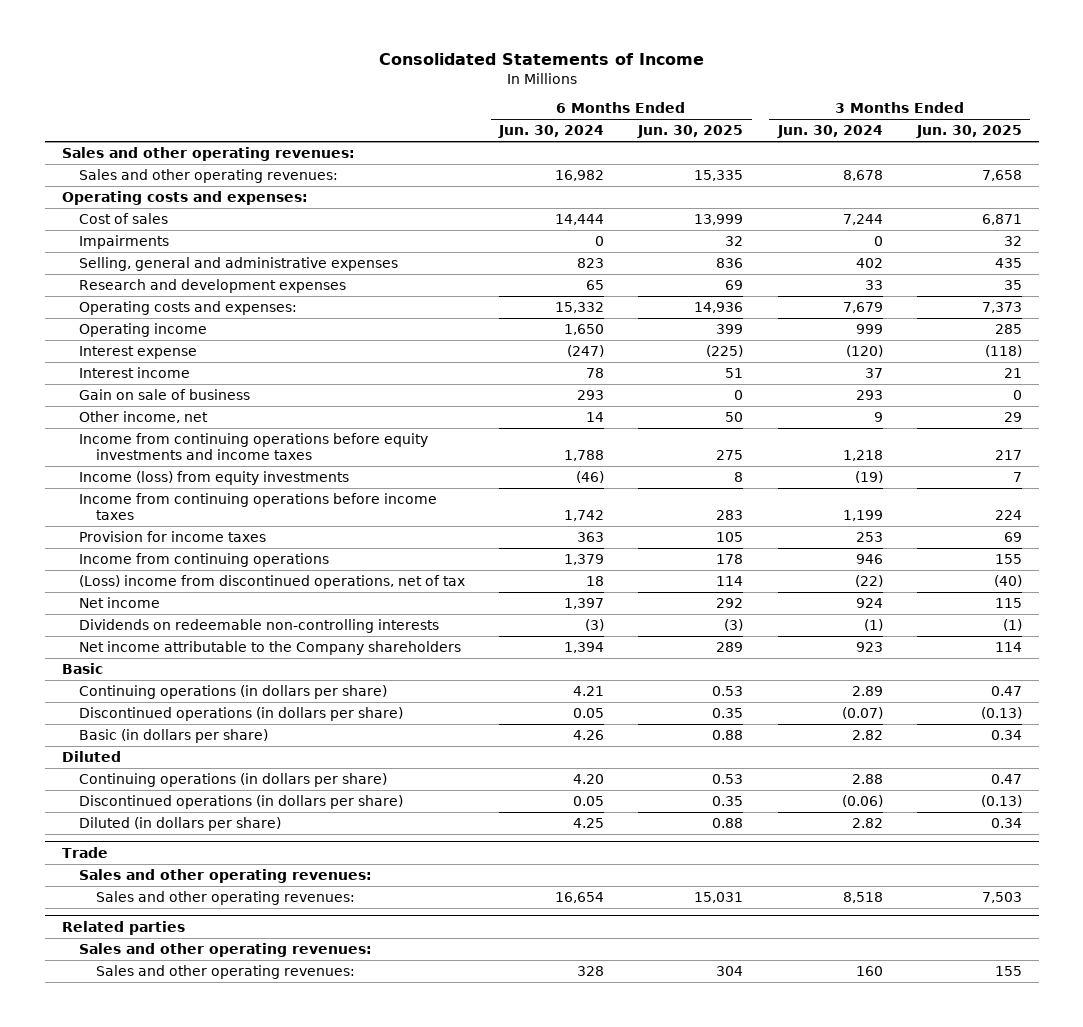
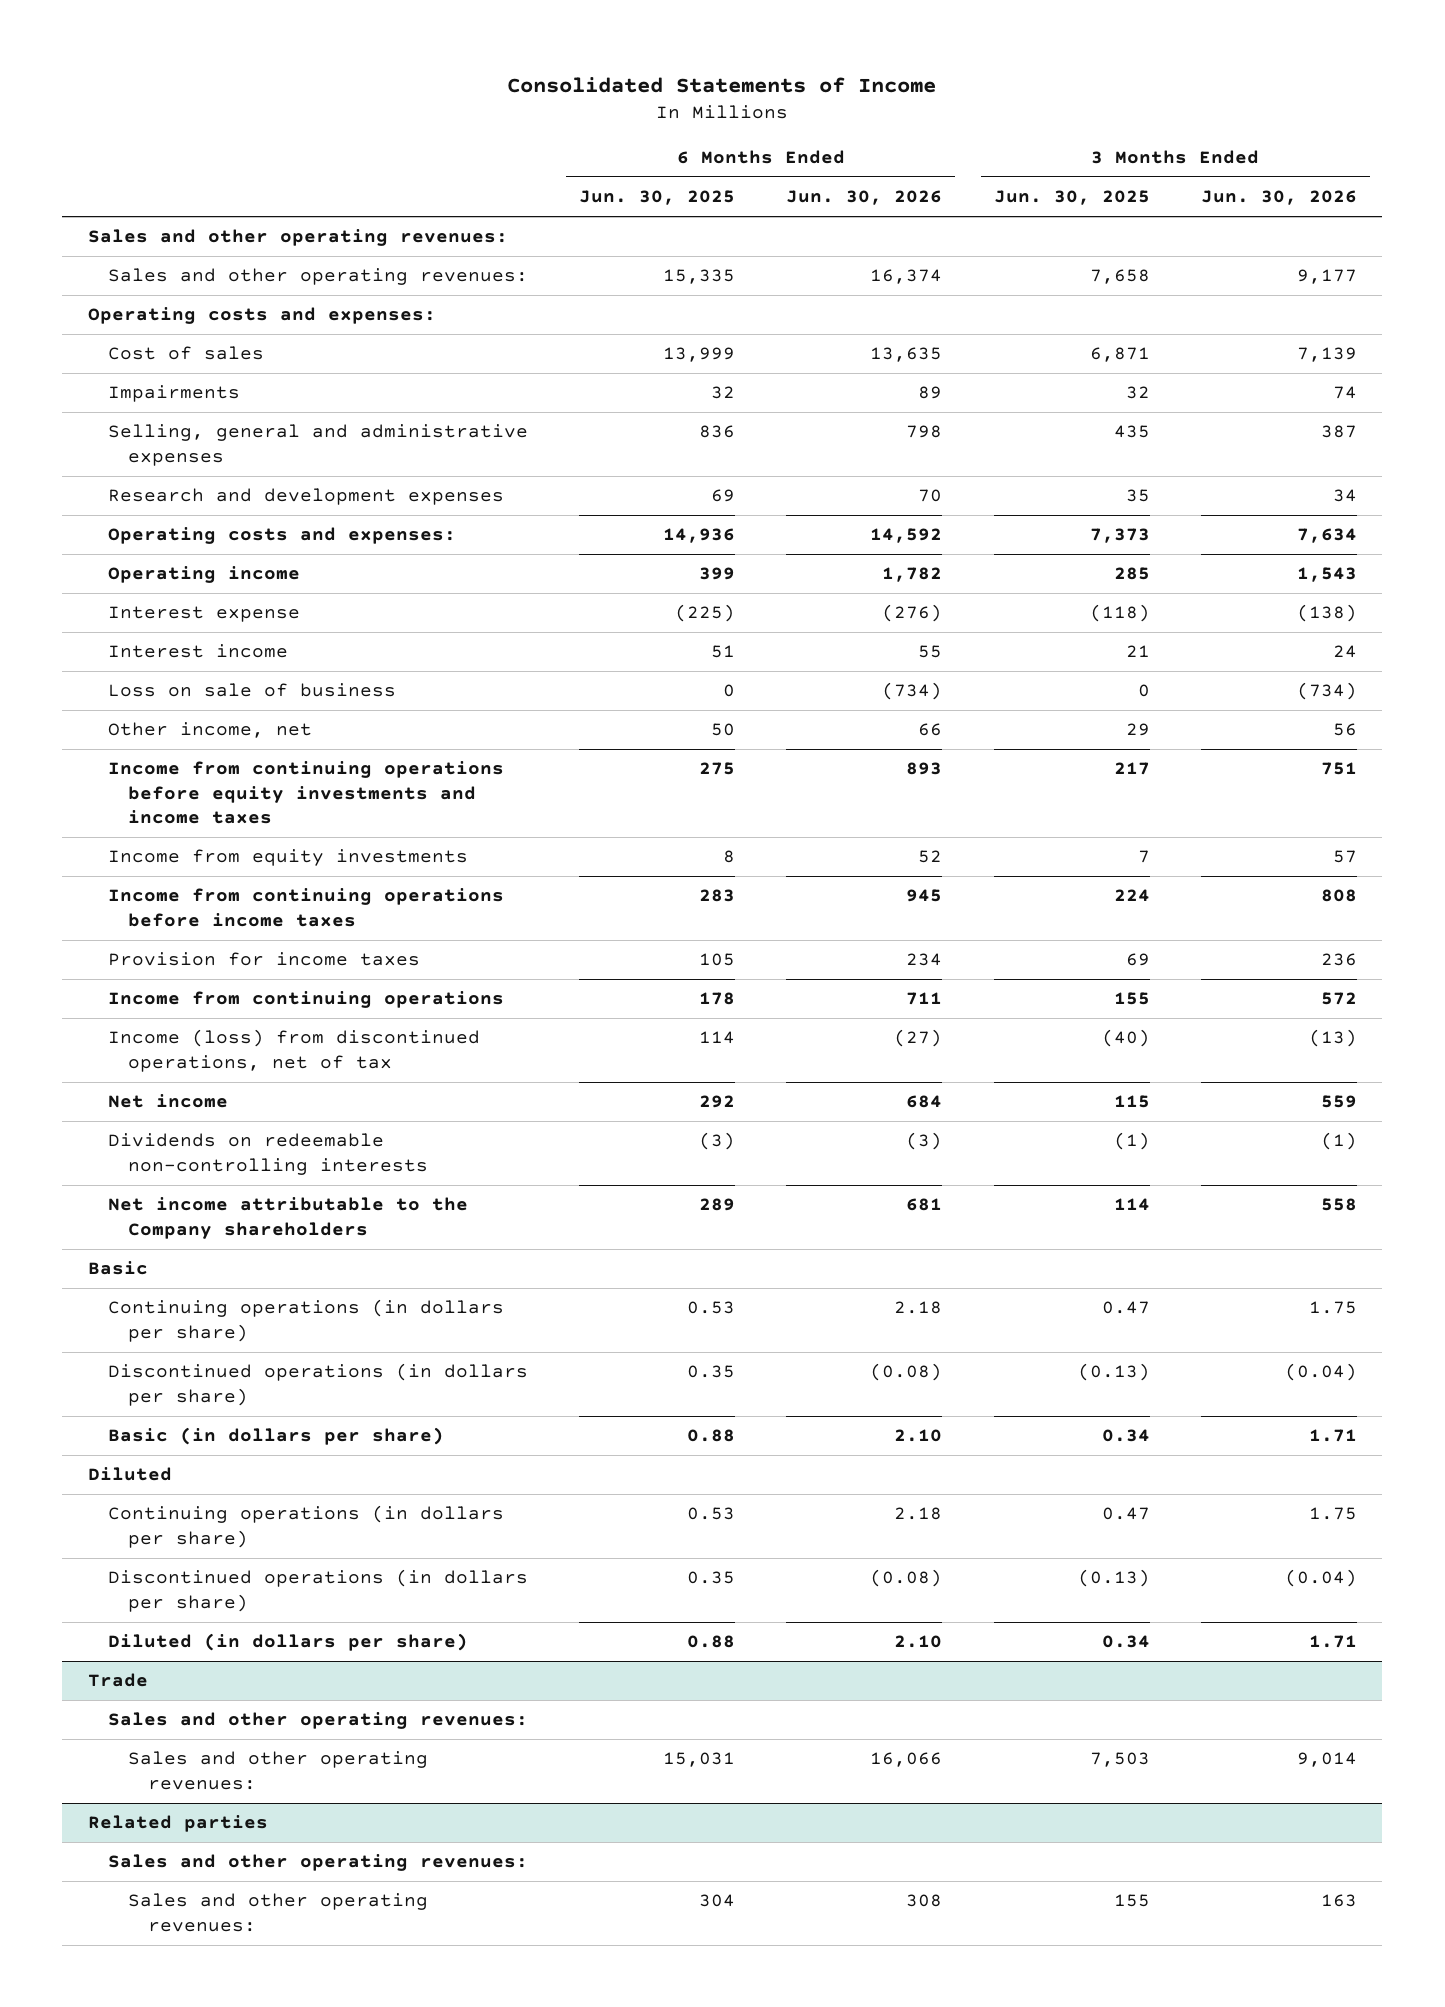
- | 6 Months Ended Jun. 30, 2024 | 6 Months Ended Jun. 30, 2025 | 3 Months Ended Jun. 30, 2024 | 3 Months Ended Jun. 30, 2025
+ | 6 Months Ended Jun. 30, 2025 | 6 Months Ended Jun. 30, 2026 | 3 Months Ended Jun. 30, 2025 | 3 Months Ended Jun. 30, 2026
- Gain on sale of business | 293 | 0 | 293 | 0
+ Loss on sale of business | 0 | (734) | 0 | (734)
- Income (loss) from equity investments | (46) | 8 | (19) | 7
+ Income from equity investments | 8 | 52 | 7 | 57
- (Loss) income from discontinued operations, net of tax | 18 | 114 | (22) | (40)
+ Income (loss) from discontinued operations, net of tax | 114 | (27) | (40) | (13)

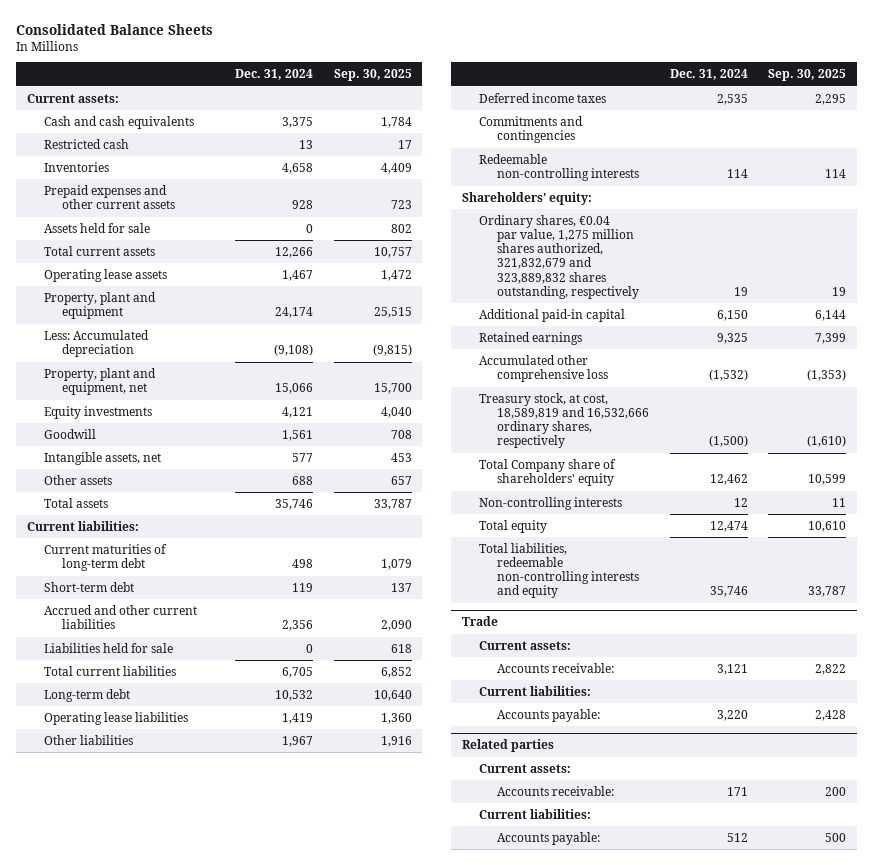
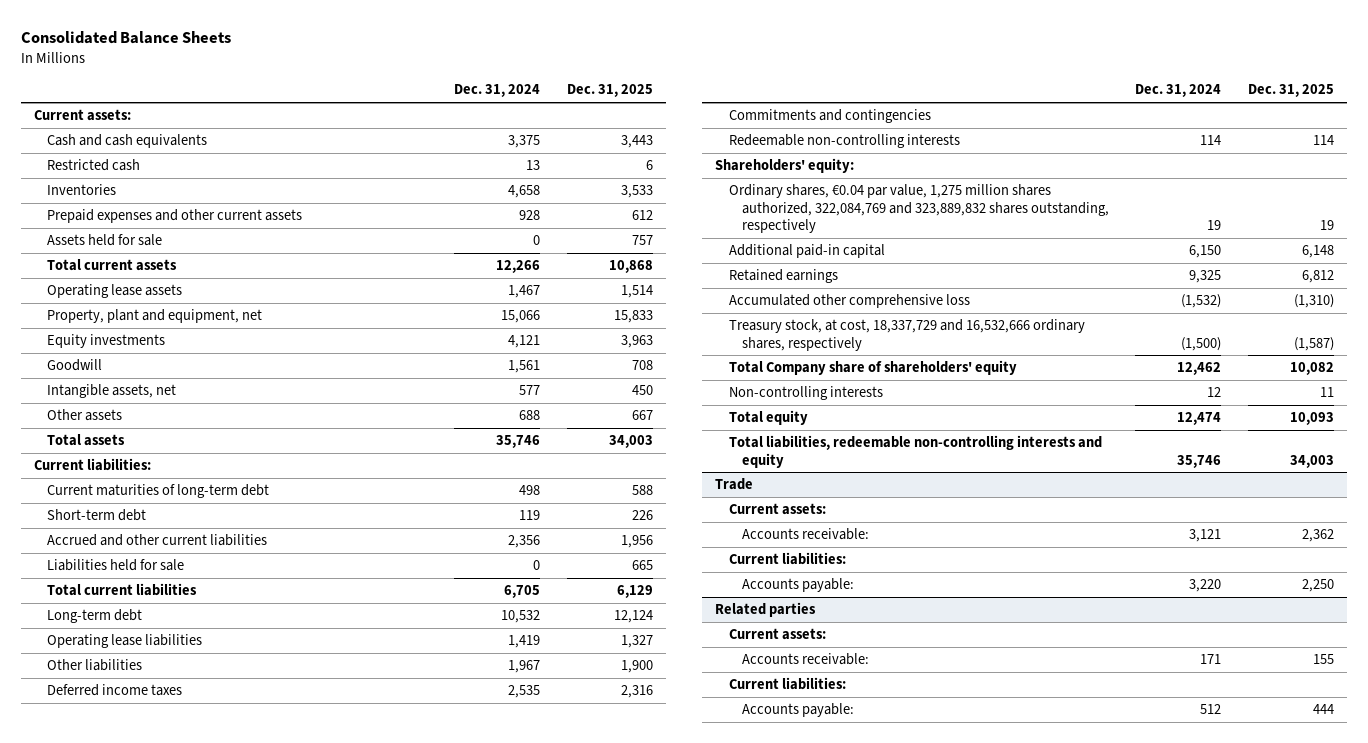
- | Dec. 31, 2024 | Sep. 30, 2025
+ | Dec. 31, 2024 | Dec. 31, 2025
- Property, plant and equipment | 24,174 | 25,515
- Less: Accumulated depreciation | (9,108) | (9,815)
- Ordinary shares, €0.04 par value, 1,275 million shares authorized, 321,832,679 and 323,889,832 shares outstanding, respectively | 19 | 19
+ Ordinary shares, €0.04 par value, 1,275 million shares authorized, 322,084,769 and 323,889,832 shares outstanding, respectively | 19 | 19
- Treasury stock, at cost, 18,589,819 and 16,532,666 ordinary shares, respectively | (1,500) | (1,610)
+ Treasury stock, at cost, 18,337,729 and 16,532,666 ordinary shares, respectively | (1,500) | (1,587)

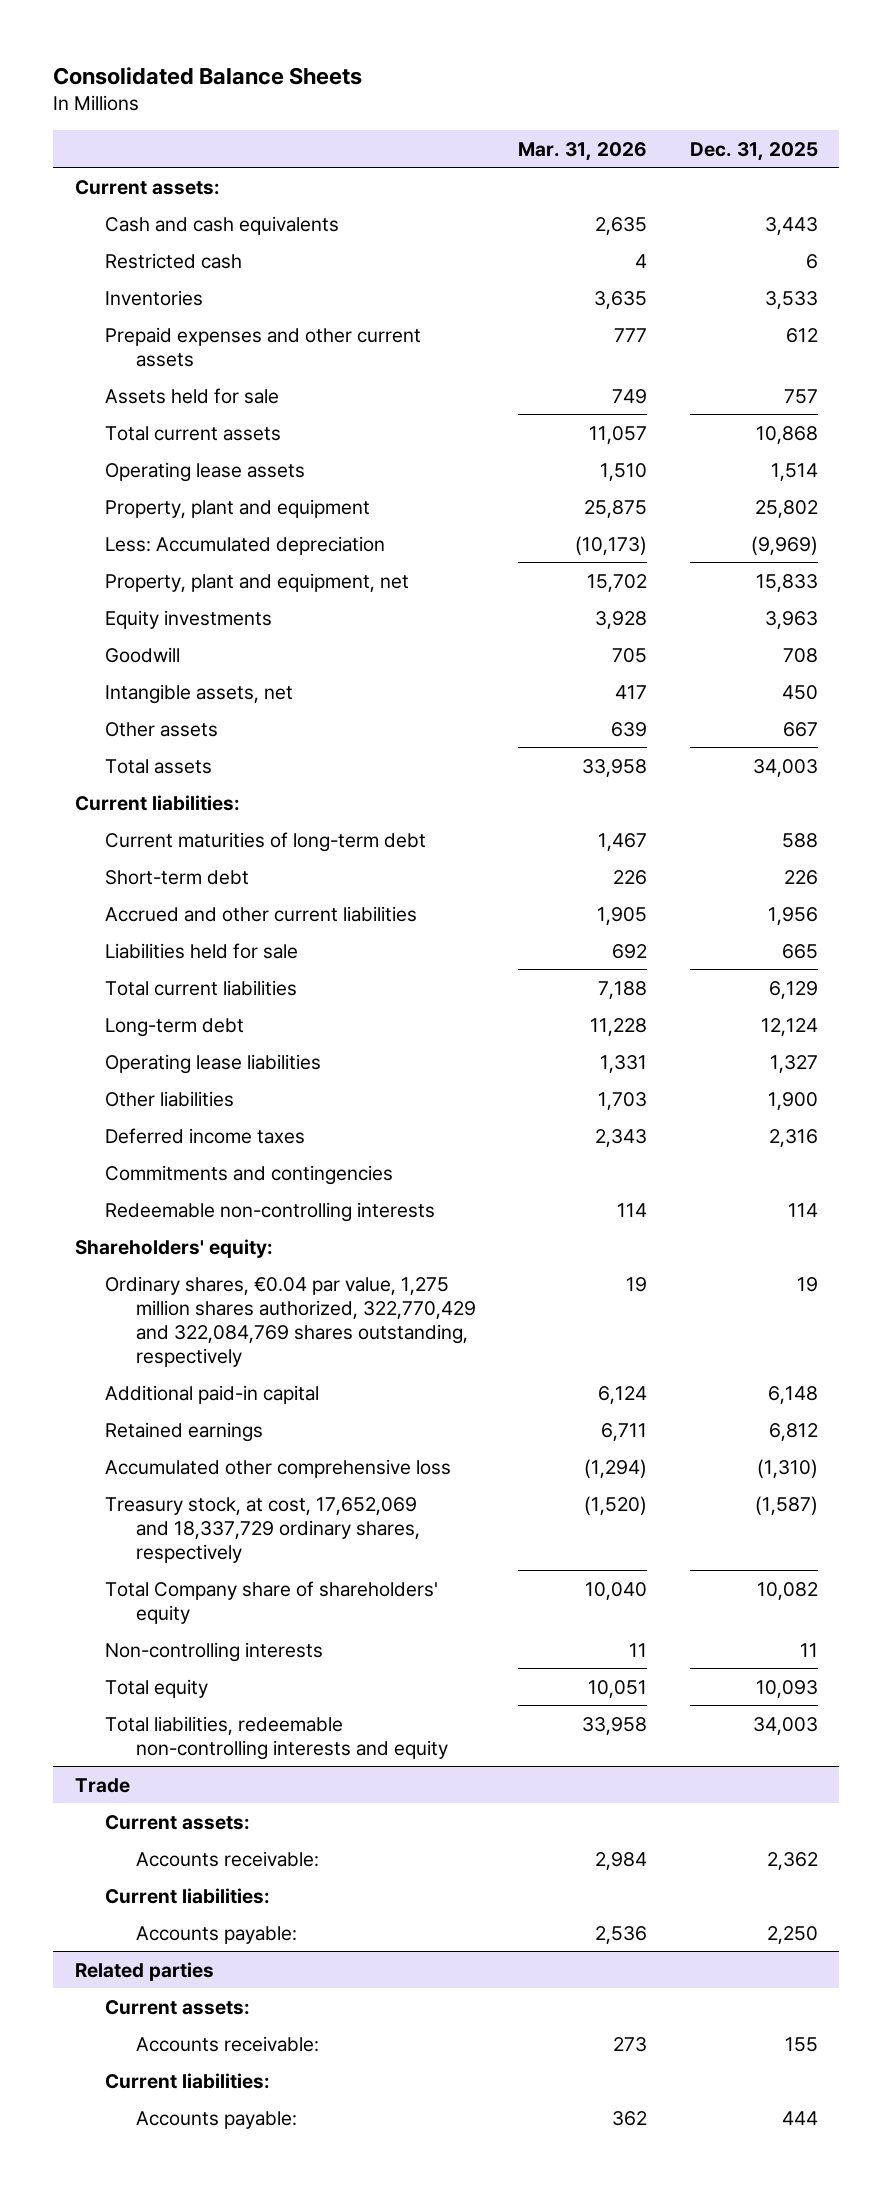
- | Dec. 31, 2024 | Dec. 31, 2025
+ | Mar. 31, 2026 | Dec. 31, 2025
+ Property, plant and equipment | 25,875 | 25,802
+ Less: Accumulated depreciation | (10,173) | (9,969)
- Ordinary shares, €0.04 par value, 1,275 million shares authorized, 322,084,769 and 323,889,832 shares outstanding, respectively | 19 | 19
+ Ordinary shares, €0.04 par value, 1,275 million shares authorized, 322,770,429 and 322,084,769 shares outstanding, respectively | 19 | 19
- Treasury stock, at cost, 18,337,729 and 16,532,666 ordinary shares, respectively | (1,500) | (1,587)
+ Treasury stock, at cost, 17,652,069 and 18,337,729 ordinary shares, respectively | (1,520) | (1,587)

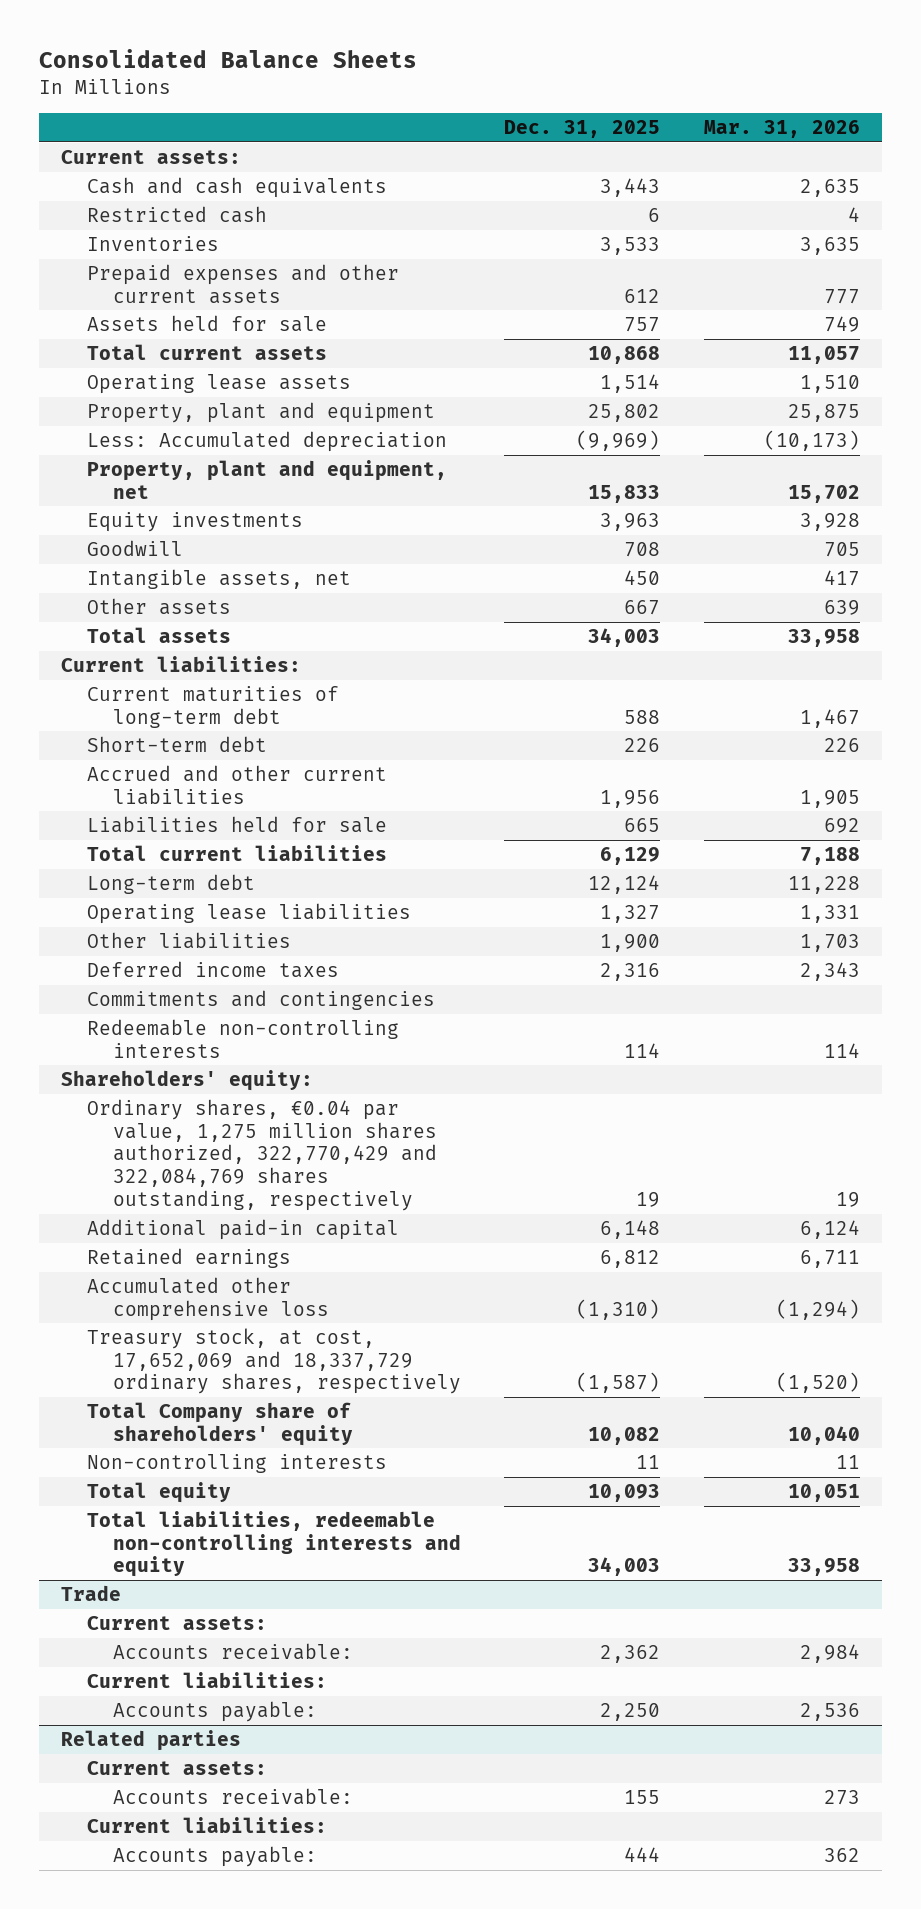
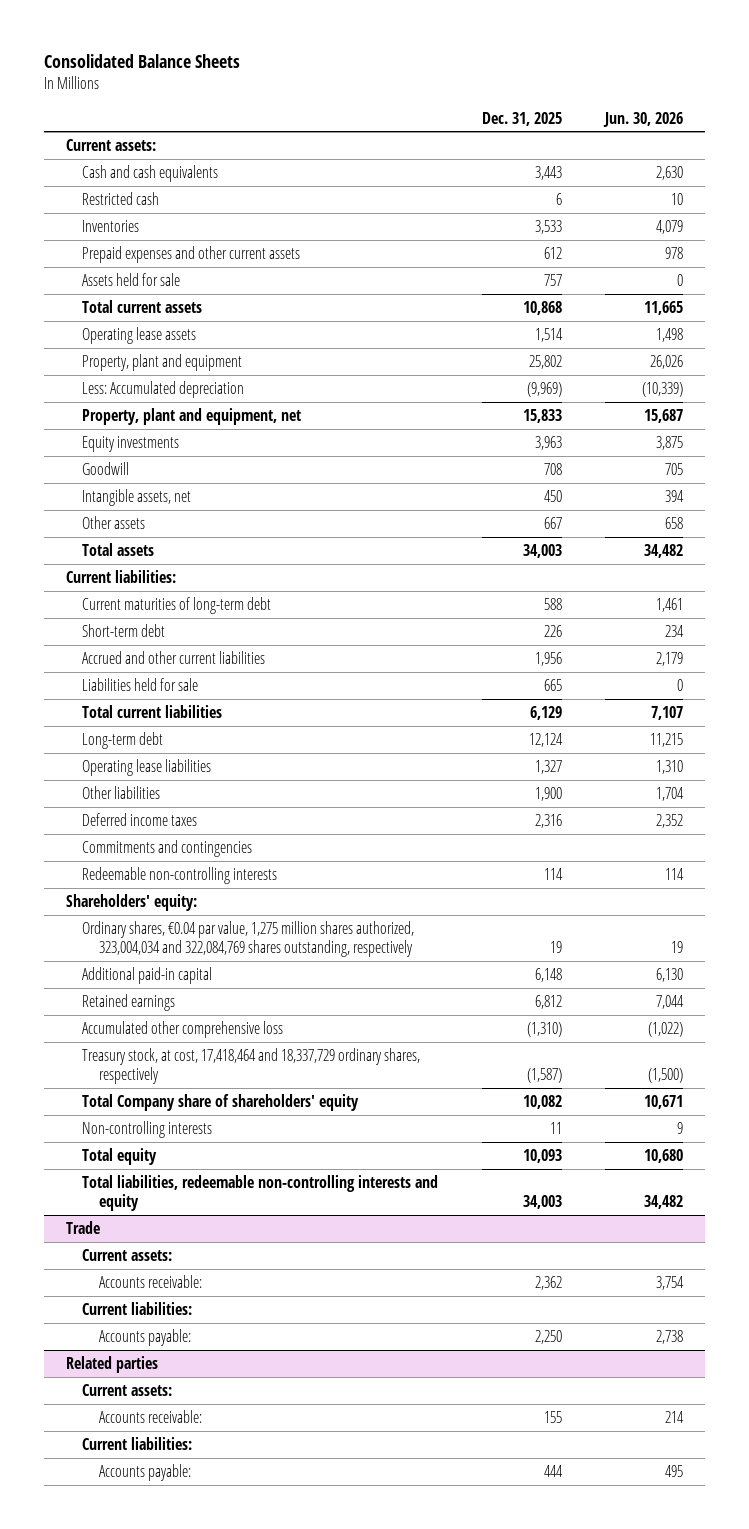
- | Dec. 31, 2025 | Mar. 31, 2026
+ | Dec. 31, 2025 | Jun. 30, 2026
- Ordinary shares, €0.04 par value, 1,275 million shares authorized, 322,770,429 and 322,084,769 shares outstanding, respectively | 19 | 19
+ Ordinary shares, €0.04 par value, 1,275 million shares authorized, 323,004,034 and 322,084,769 shares outstanding, respectively | 19 | 19
- Treasury stock, at cost, 17,652,069 and 18,337,729 ordinary shares, respectively | (1,587) | (1,520)
+ Treasury stock, at cost, 17,418,464 and 18,337,729 ordinary shares, respectively | (1,587) | (1,500)

